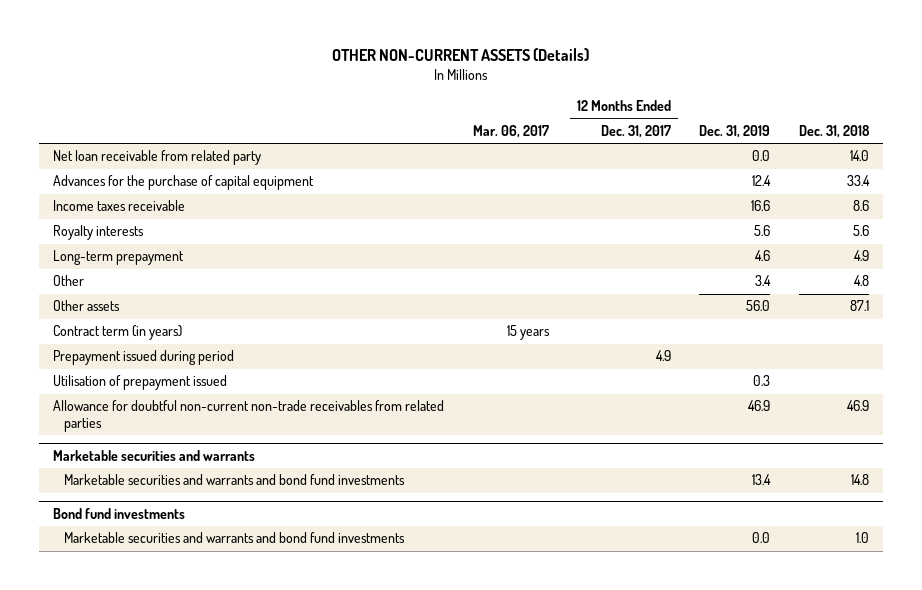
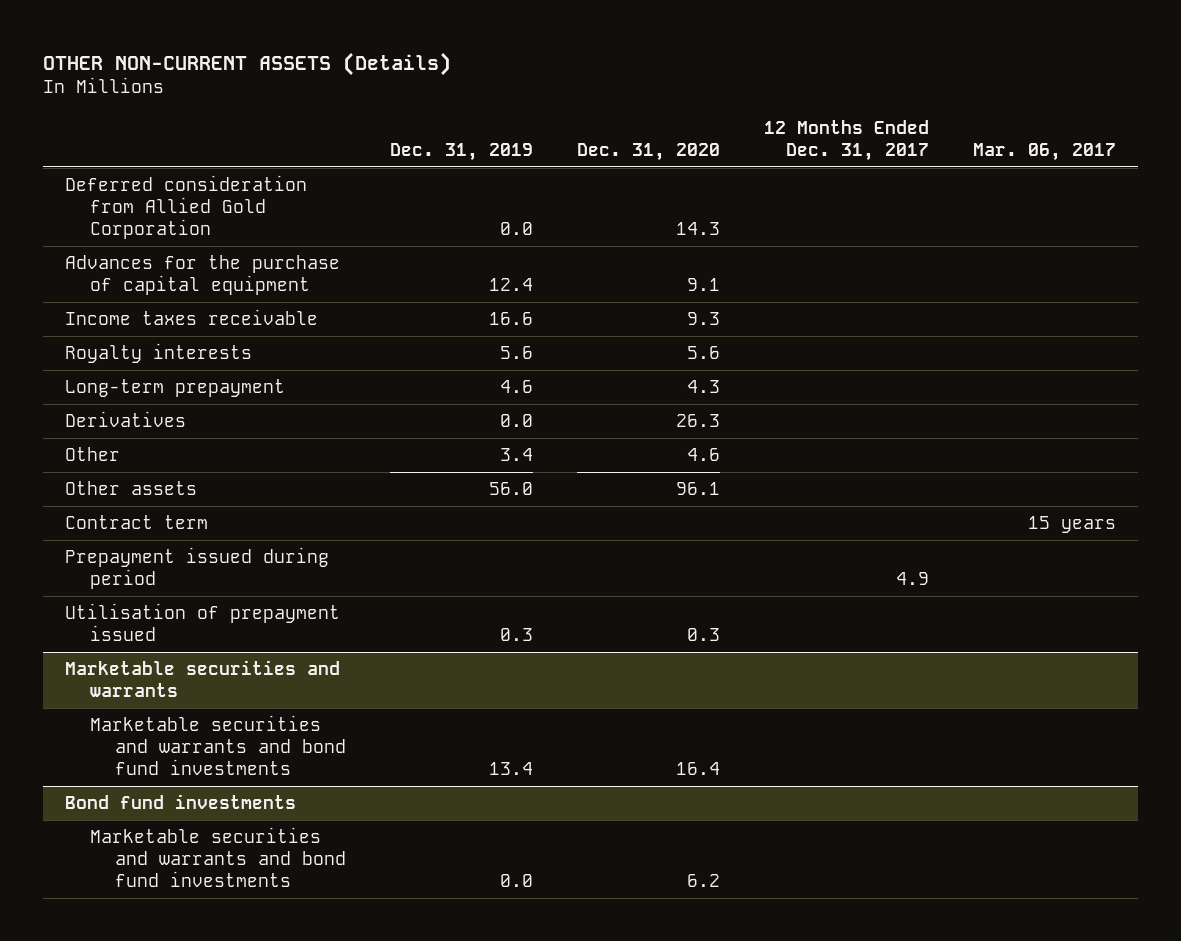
- | Mar. 06, 2017 | 12 Months Ended Dec. 31, 2017 | Dec. 31, 2019 | Dec. 31, 2018
+ | Dec. 31, 2019 | Dec. 31, 2020 | 12 Months Ended Dec. 31, 2017 | Mar. 06, 2017
- Net loan receivable from related party | | | 0.0 | 14.0
+ Deferred consideration from Allied Gold Corporation | 0.0 | 14.3 | |
+ Derivatives | 0.0 | 26.3 | |
- Contract term (in years) | 15 years | | |
+ Contract term | | | | 15 years
- Allowance for doubtful non-current non-trade receivables from related parties | | | 46.9 | 46.9

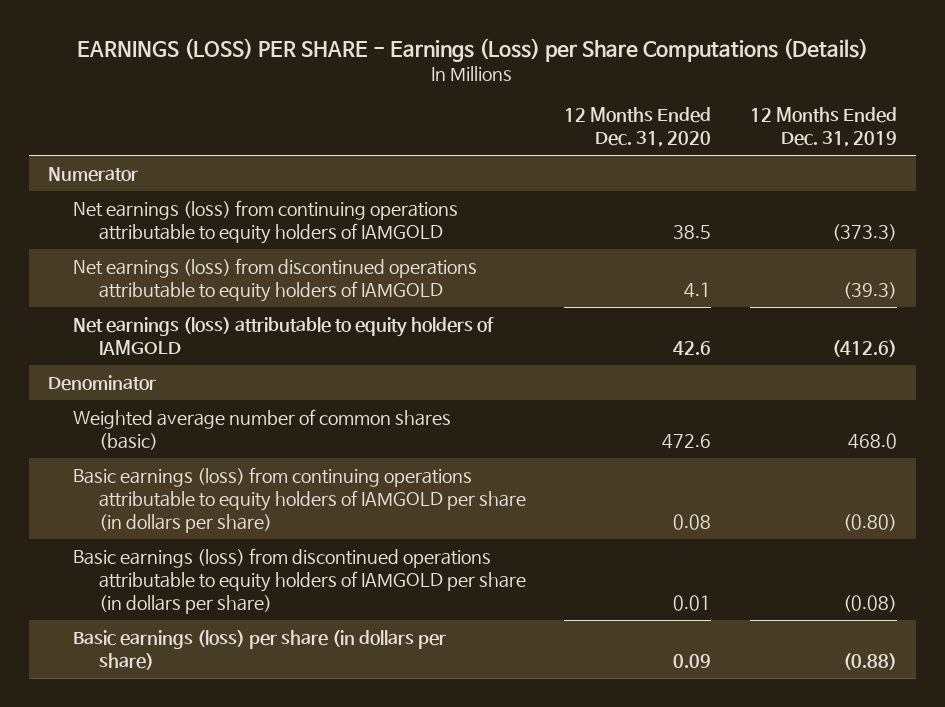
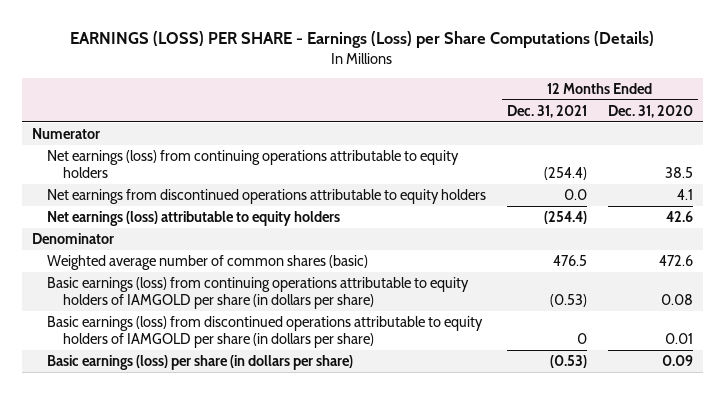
- | 12 Months Ended Dec. 31, 2020 | 12 Months Ended Dec. 31, 2019
+ | 12 Months Ended Dec. 31, 2021 | 12 Months Ended Dec. 31, 2020
- Net earnings (loss) from continuing operations attributable to equity holders of IAMGOLD | 38.5 | (373.3)
- Net earnings (loss) from discontinued operations attributable to equity holders of IAMGOLD | 4.1 | (39.3)
- Net earnings (loss) attributable to equity holders of IAMGOLD | 42.6 | (412.6)
+ Net earnings (loss) from continuing operations attributable to equity holders | (254.4) | 38.5
+ Net earnings from discontinued operations attributable to equity holders | 0.0 | 4.1
+ Net earnings (loss) attributable to equity holders | (254.4) | 42.6

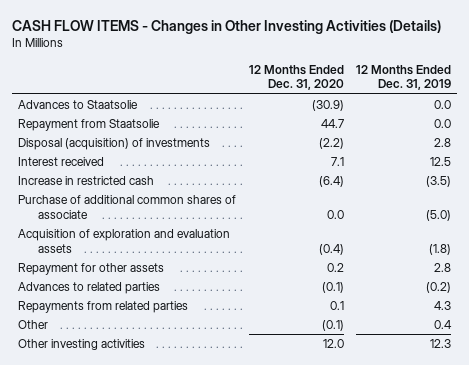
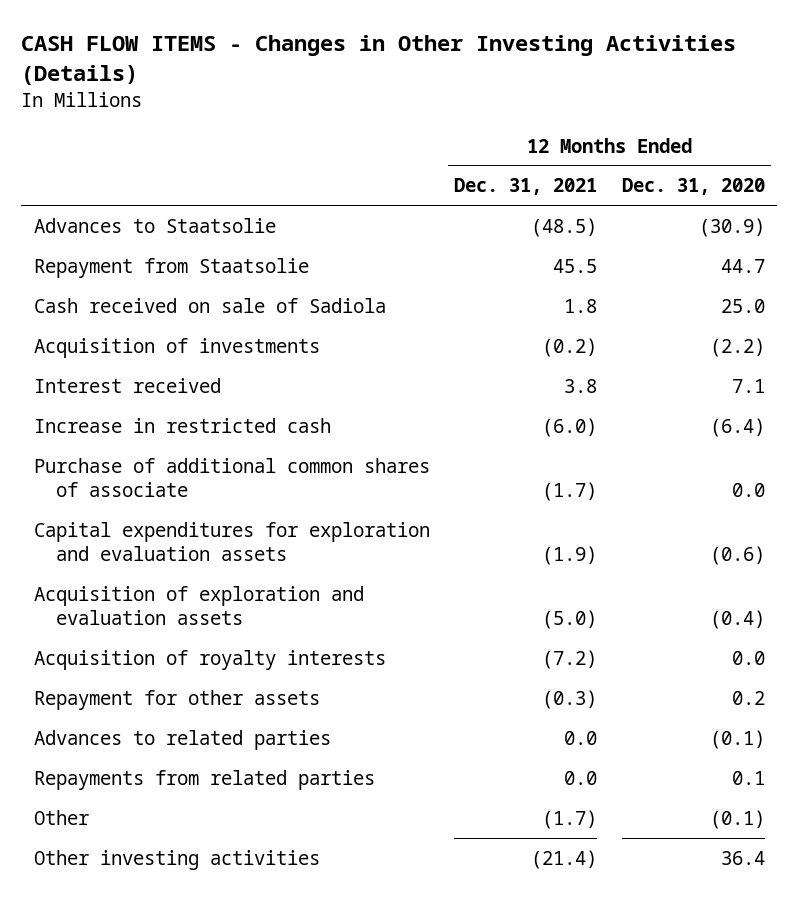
- | 12 Months Ended Dec. 31, 2020 | 12 Months Ended Dec. 31, 2019
+ | 12 Months Ended Dec. 31, 2021 | 12 Months Ended Dec. 31, 2020
- Disposal (acquisition) of investments | (2.2) | 2.8
+ Cash received on sale of Sadiola | 1.8 | 25.0
+ Acquisition of investments | (0.2) | (2.2)
+ Capital expenditures for exploration and evaluation assets | (1.9) | (0.6)
+ Acquisition of royalty interests | (7.2) | 0.0
- Other investing activities | 12.0 | 12.3
+ Other investing activities | (21.4) | 36.4

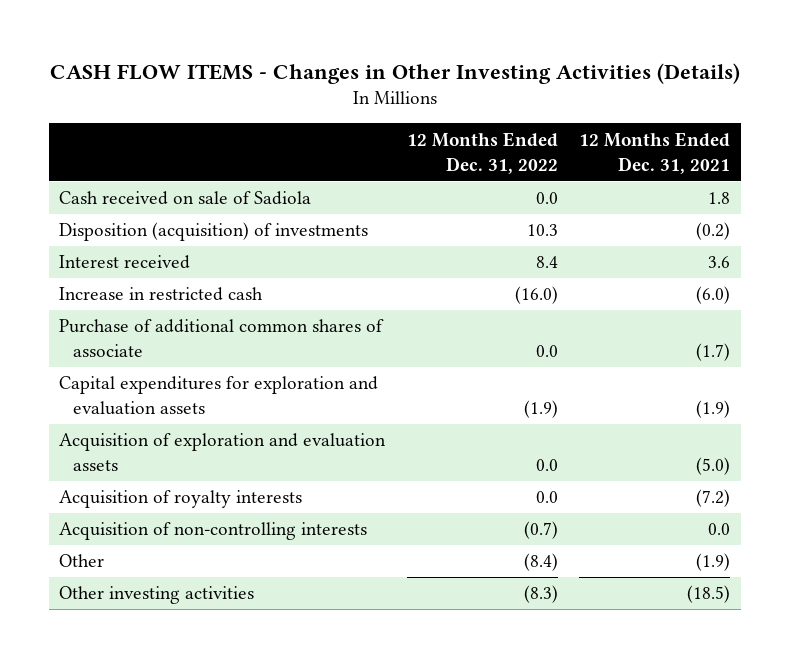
- | 12 Months Ended Dec. 31, 2021 | 12 Months Ended Dec. 31, 2020
+ | 12 Months Ended Dec. 31, 2022 | 12 Months Ended Dec. 31, 2021
- Advances to Staatsolie | (48.5) | (30.9)
- Repayment from Staatsolie | 45.5 | 44.7
- Acquisition of investments | (0.2) | (2.2)
- Interest received | 3.8 | 7.1
+ Disposition (acquisition) of investments | 10.3 | (0.2)
+ Interest received | 8.4 | 3.6
- Repayment for other assets | (0.3) | 0.2
- Advances to related parties | 0.0 | (0.1)
- Repayments from related parties | 0.0 | 0.1
- Other | (1.7) | (0.1)
- Other investing activities | (21.4) | 36.4
+ Acquisition of non-controlling interests | (0.7) | 0.0
+ Other | (8.4) | (1.9)
+ Other investing activities | (8.3) | (18.5)

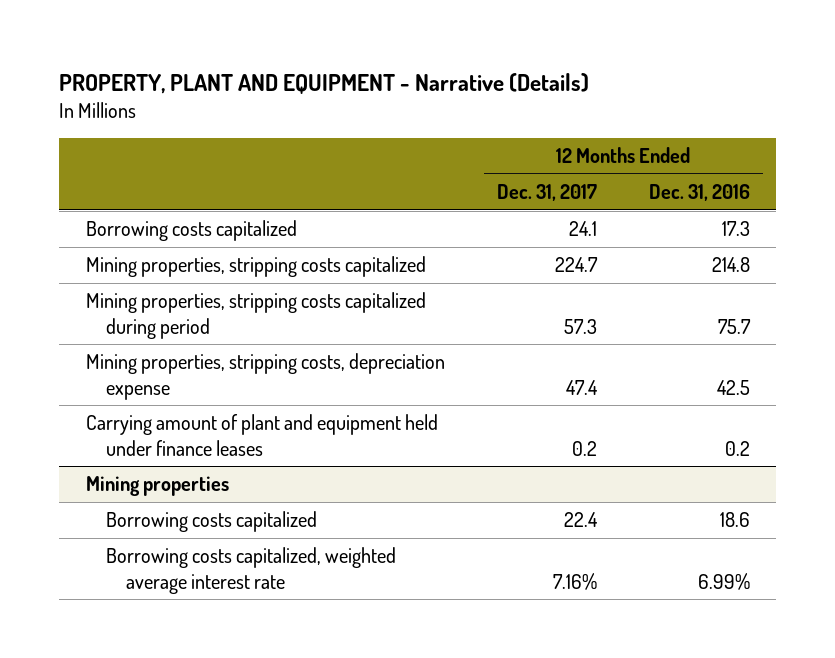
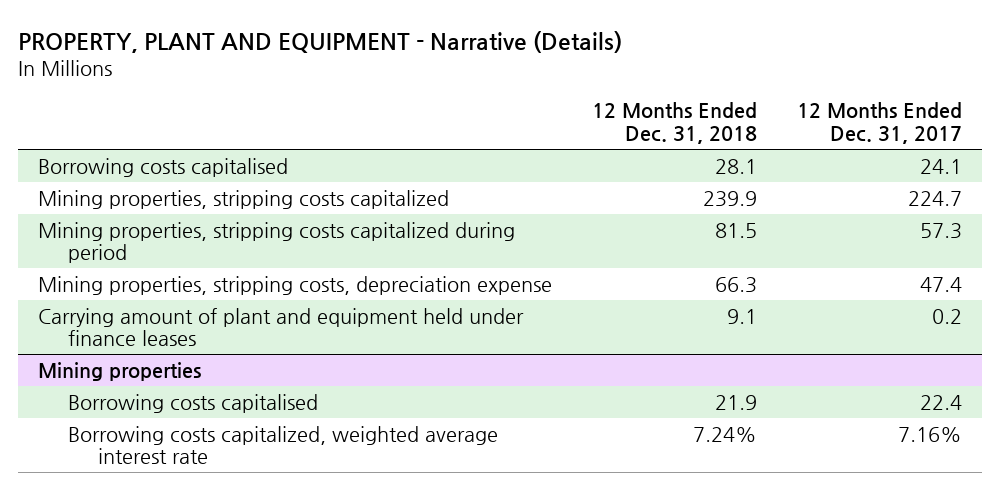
- | 12 Months Ended Dec. 31, 2017 | 12 Months Ended Dec. 31, 2016
+ | 12 Months Ended Dec. 31, 2018 | 12 Months Ended Dec. 31, 2017
- Borrowing costs capitalized | 24.1 | 17.3
+ Borrowing costs capitalised | 28.1 | 24.1
@ Mining properties
- Borrowing costs capitalized | 22.4 | 18.6
+ Borrowing costs capitalised | 21.9 | 22.4

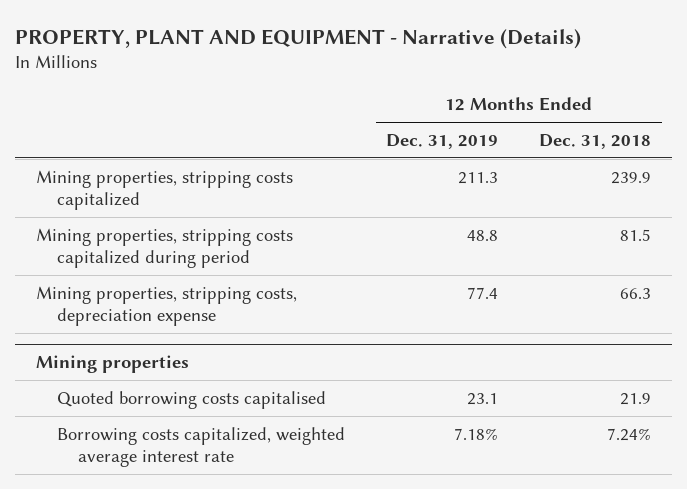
- | 12 Months Ended Dec. 31, 2018 | 12 Months Ended Dec. 31, 2017
+ | 12 Months Ended Dec. 31, 2019 | 12 Months Ended Dec. 31, 2018
- Borrowing costs capitalised | 28.1 | 24.1
- Carrying amount of plant and equipment held under finance leases | 9.1 | 0.2
@ Mining properties
- Borrowing costs capitalised | 21.9 | 22.4
+ Quoted borrowing costs capitalised | 23.1 | 21.9

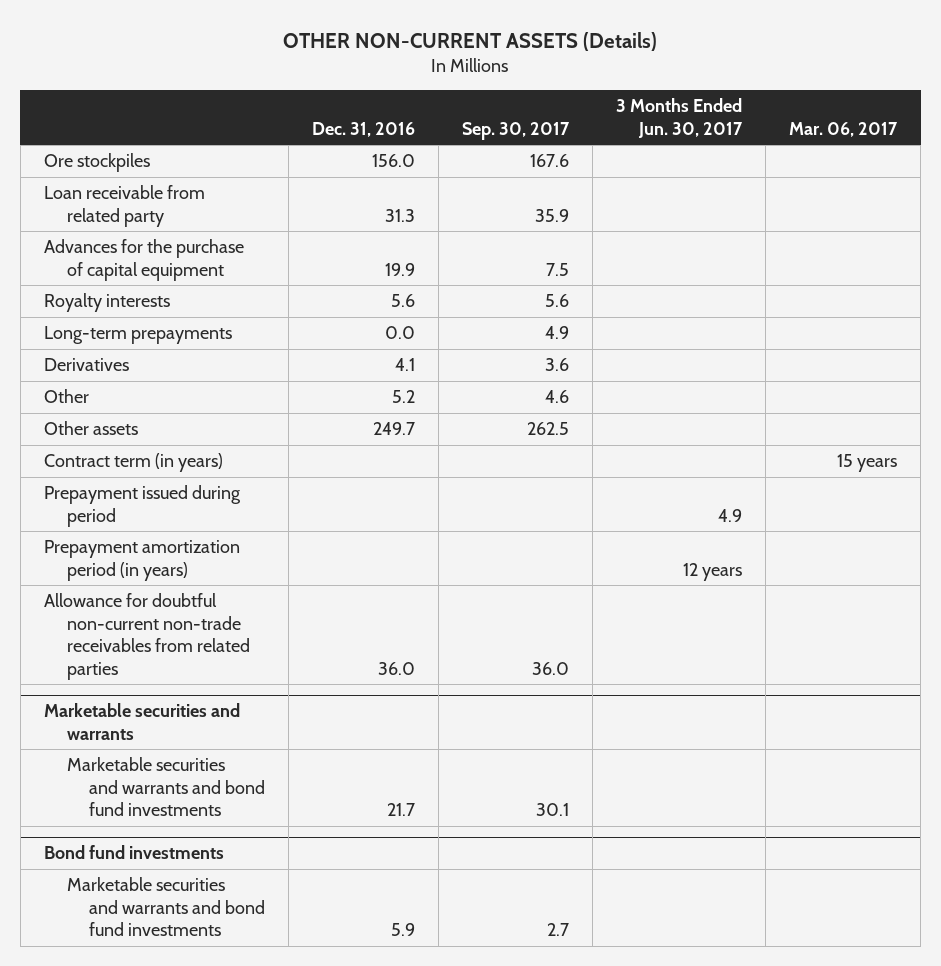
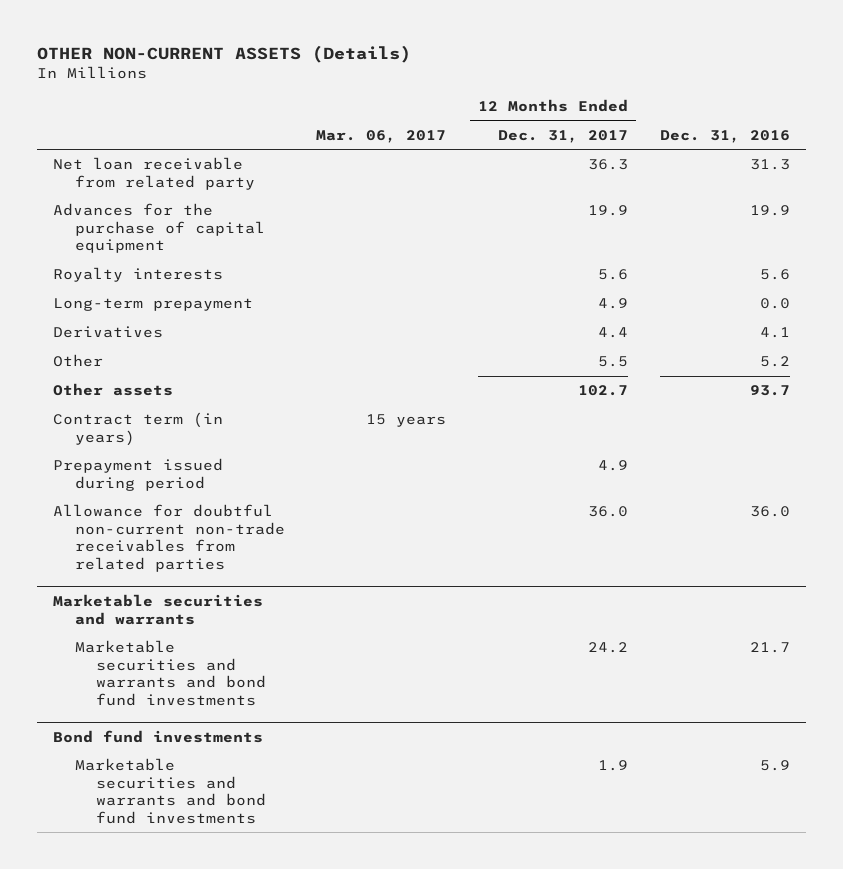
- | Dec. 31, 2016 | Sep. 30, 2017 | 3 Months Ended Jun. 30, 2017 | Mar. 06, 2017
+ | Mar. 06, 2017 | 12 Months Ended Dec. 31, 2017 | Dec. 31, 2016
- Ore stockpiles | 156.0 | 167.6 | |
- Loan receivable from related party | 31.3 | 35.9 | |
+ Net loan receivable from related party | | 36.3 | 31.3
- Long-term prepayments | 0.0 | 4.9 | |
+ Long-term prepayment | | 4.9 | 0.0
- Other assets | 249.7 | 262.5 | |
+ Other assets | | 102.7 | 93.7
- Prepayment amortization period (in years) | | | 12 years |

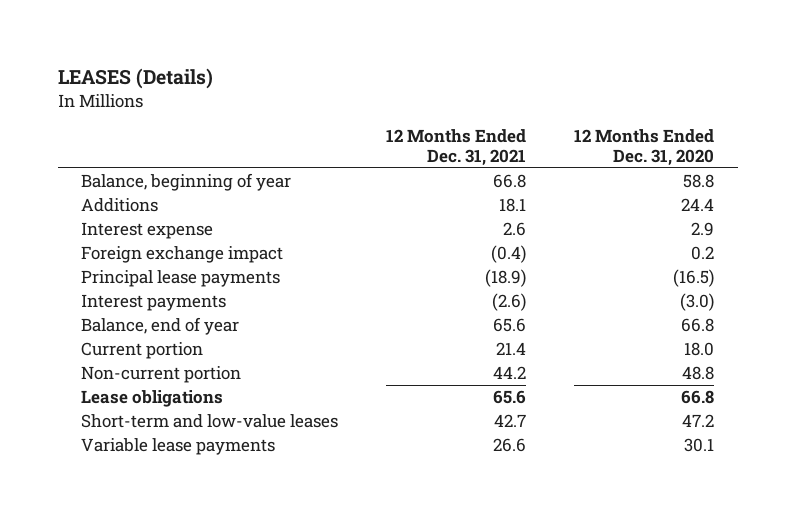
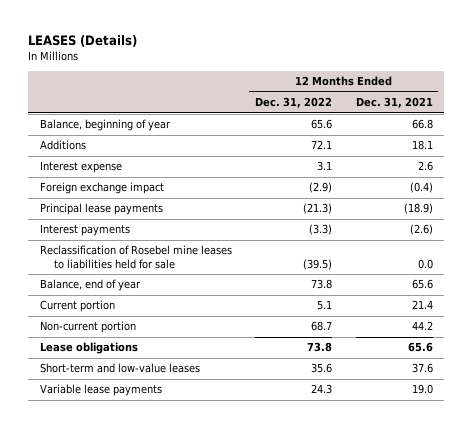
- | 12 Months Ended Dec. 31, 2021 | 12 Months Ended Dec. 31, 2020
+ | 12 Months Ended Dec. 31, 2022 | 12 Months Ended Dec. 31, 2021
+ Reclassification of Rosebel mine leases to liabilities held for sale | (39.5) | 0.0
- Short-term and low-value leases | 42.7 | 47.2
- Variable lease payments | 26.6 | 30.1
+ Short-term and low-value leases | 35.6 | 37.6
+ Variable lease payments | 24.3 | 19.0

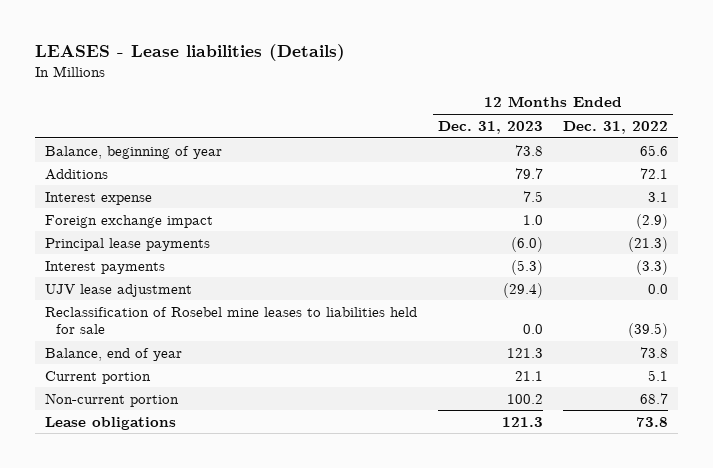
- LEASES (Details)
+ LEASES - Lease liabilities (Details)
- | 12 Months Ended Dec. 31, 2022 | 12 Months Ended Dec. 31, 2021
+ | 12 Months Ended Dec. 31, 2023 | 12 Months Ended Dec. 31, 2022
+ UJV lease adjustment | (29.4) | 0.0
- Short-term and low-value leases | 35.6 | 37.6
- Variable lease payments | 24.3 | 19.0

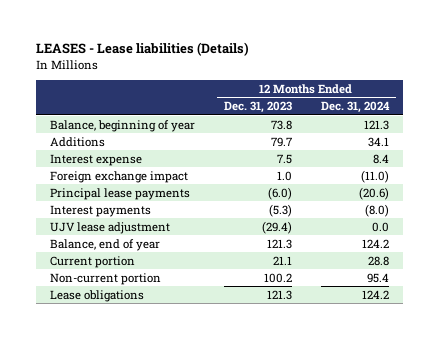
- | 12 Months Ended Dec. 31, 2023 | 12 Months Ended Dec. 31, 2022
+ | 12 Months Ended Dec. 31, 2023 | 12 Months Ended Dec. 31, 2024
- Reclassification of Rosebel mine leases to liabilities held for sale | 0.0 | (39.5)

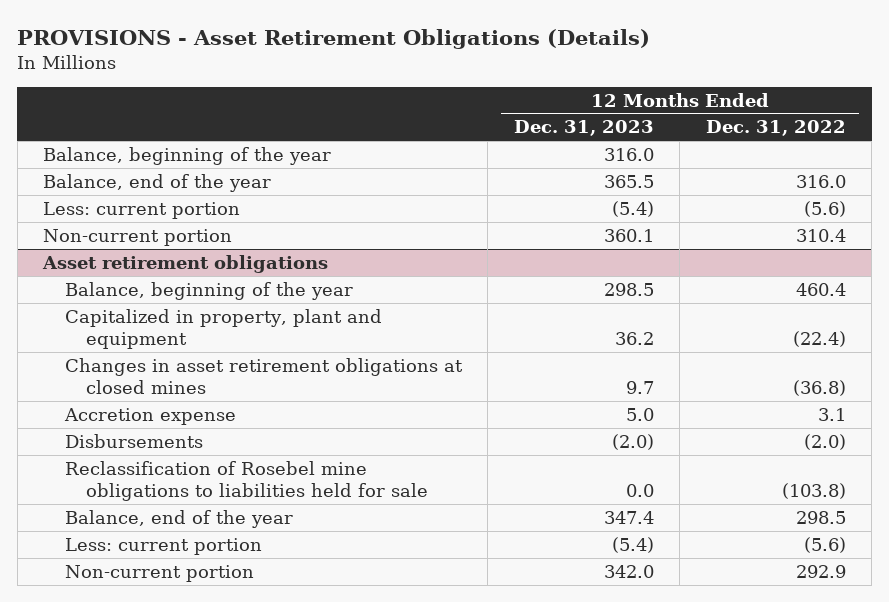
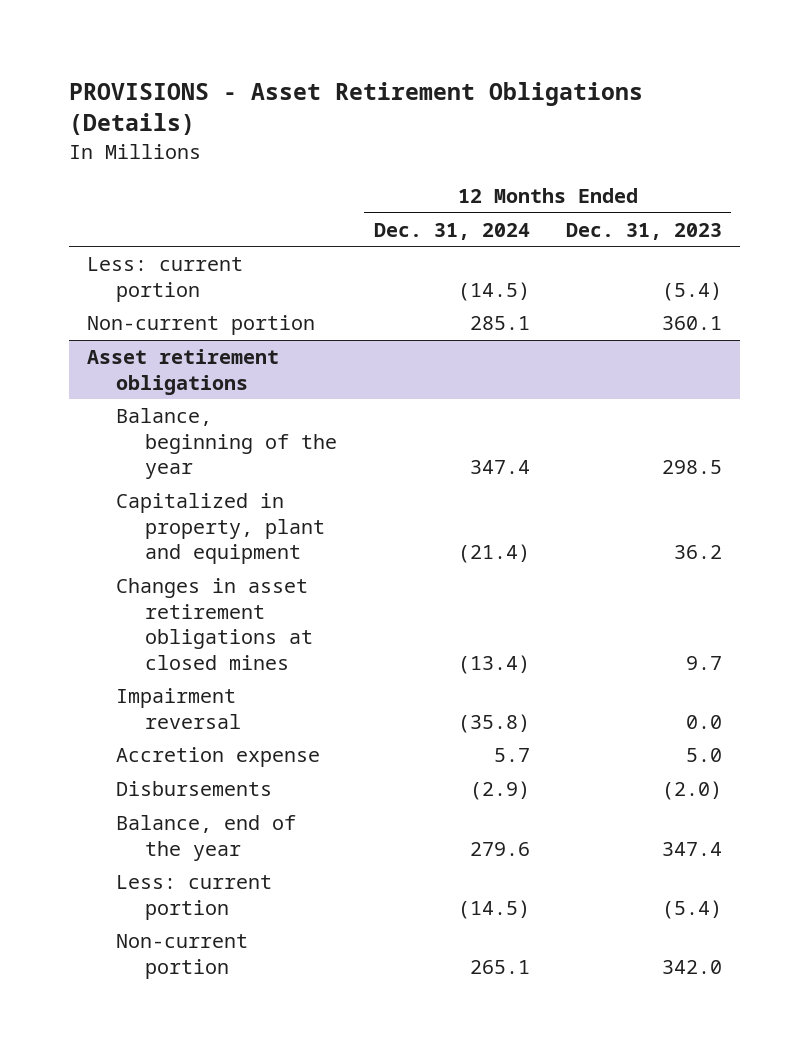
- | 12 Months Ended Dec. 31, 2023 | 12 Months Ended Dec. 31, 2022
+ | 12 Months Ended Dec. 31, 2024 | 12 Months Ended Dec. 31, 2023
- Balance, beginning of the year | 316.0 |
- Balance, end of the year | 365.5 | 316.0
@ Asset retirement obligations
+ Impairment reversal | (35.8) | 0.0
- Reclassification of Rosebel mine obligations to liabilities held for sale | 0.0 | (103.8)

